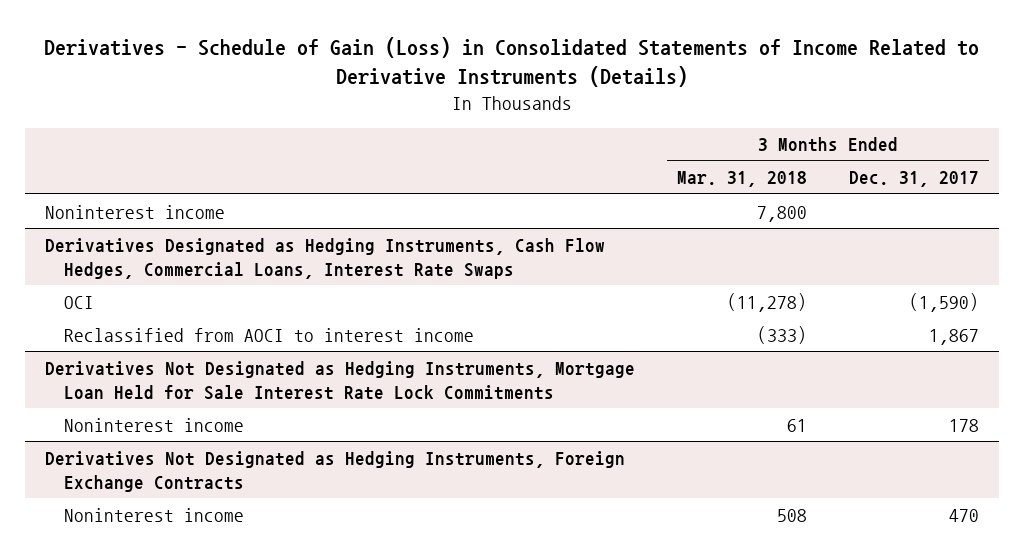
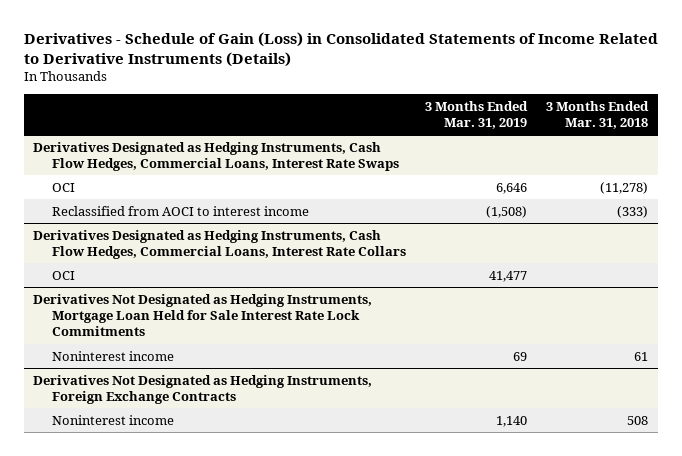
- | 3 Months Ended Mar. 31, 2018 | 3 Months Ended Dec. 31, 2017
+ | 3 Months Ended Mar. 31, 2019 | 3 Months Ended Mar. 31, 2018
- Noninterest income | 7,800 |
+ Derivatives Designated as Hedging Instruments, Cash Flow Hedges, Commercial Loans, Interest Rate Collars
+ OCI | 41,477 |

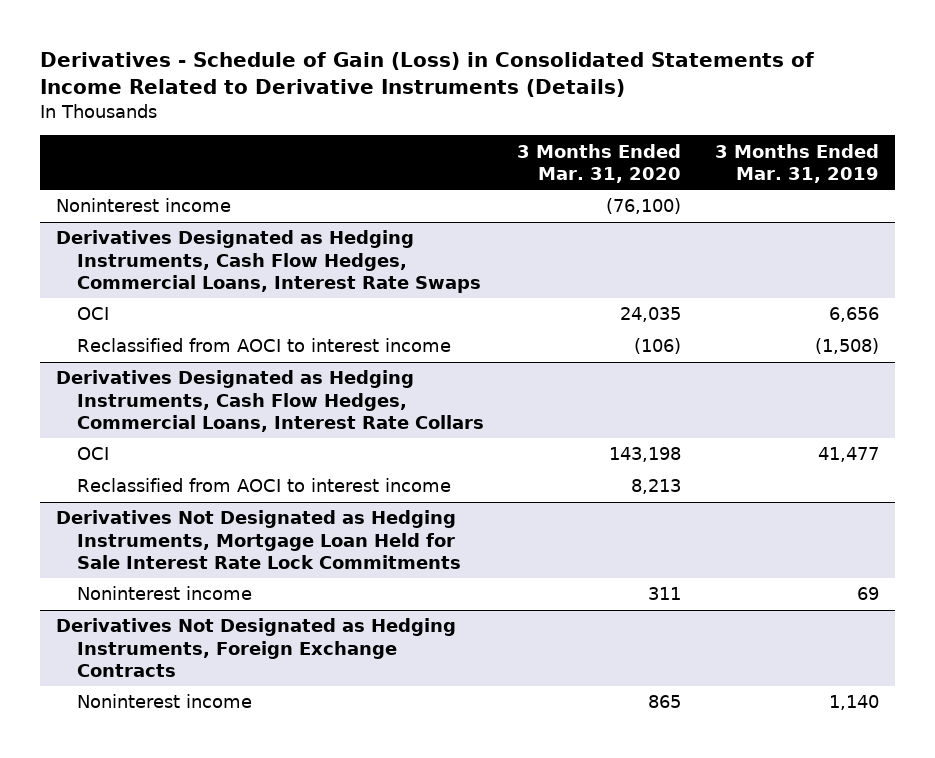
- | 3 Months Ended Mar. 31, 2019 | 3 Months Ended Mar. 31, 2018
+ | 3 Months Ended Mar. 31, 2020 | 3 Months Ended Mar. 31, 2019
+ Noninterest income | (76,100) |
@ Derivatives Designated as Hedging Instruments, Cash Flow Hedges, Commercial Loans, Interest Rate Swaps
- OCI | 6,646 | (11,278)
+ OCI | 24,035 | 6,656
@ Derivatives Designated as Hedging Instruments, Cash Flow Hedges, Commercial Loans, Interest Rate Collars
+ Reclassified from AOCI to interest income | 8,213 |

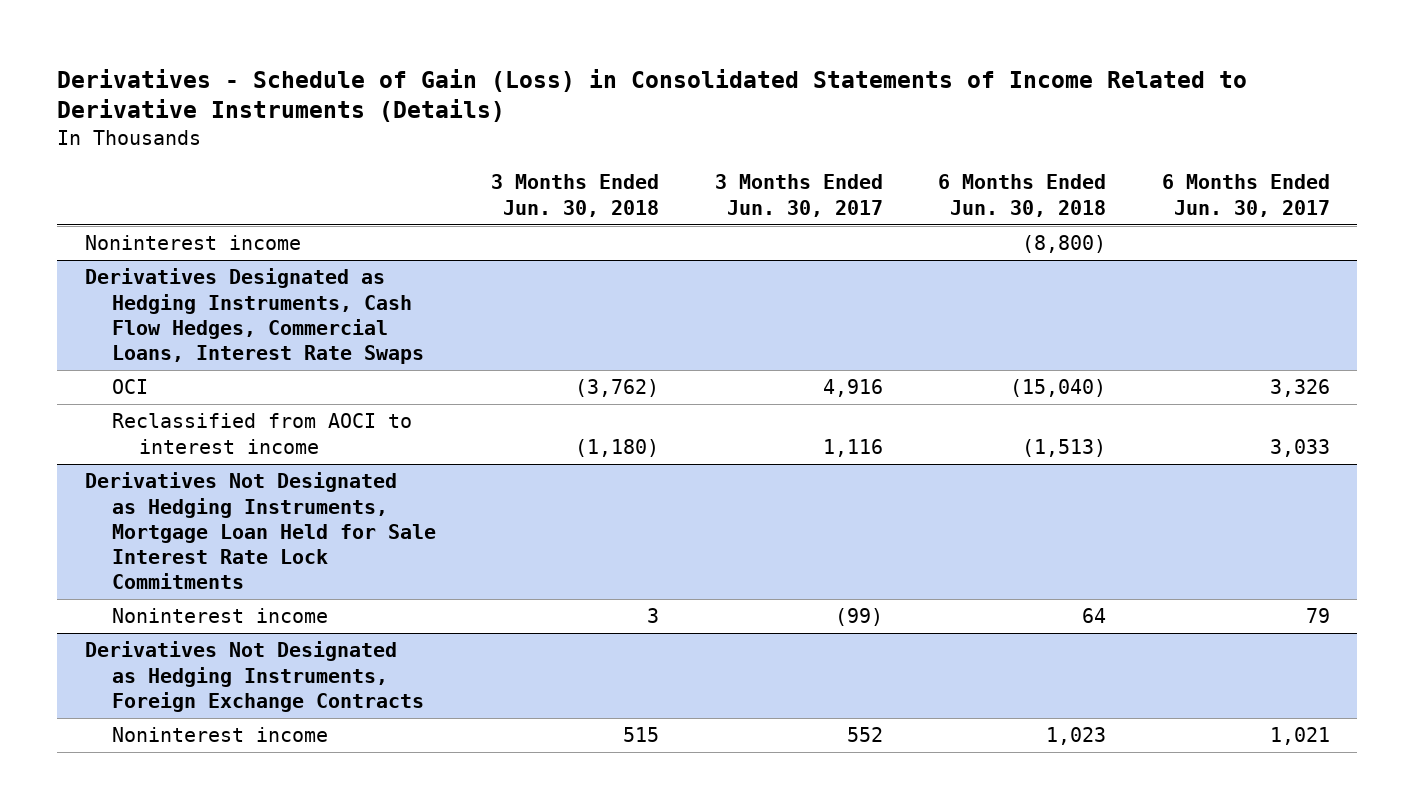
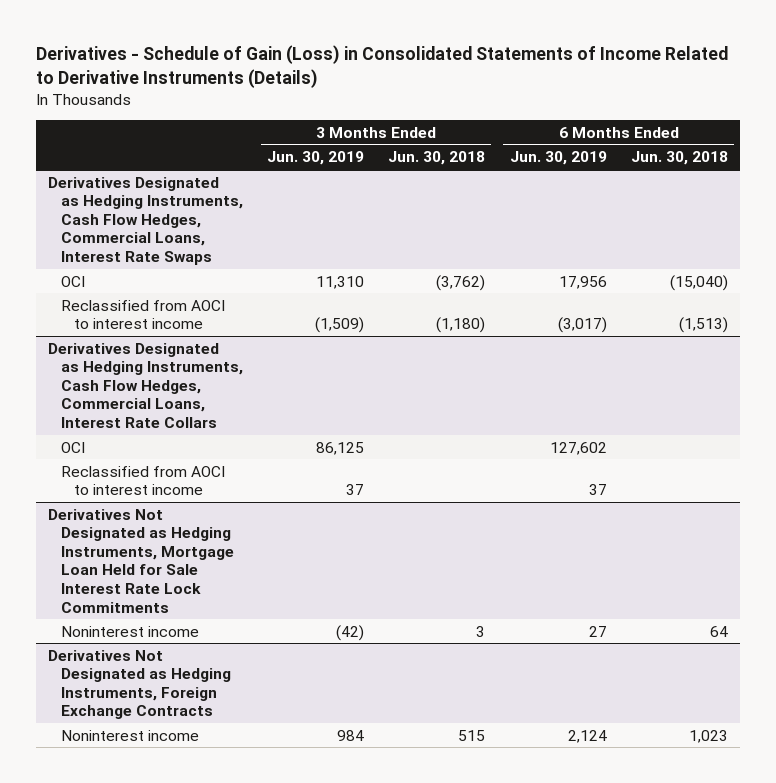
- | 3 Months Ended Jun. 30, 2018 | 3 Months Ended Jun. 30, 2017 | 6 Months Ended Jun. 30, 2018 | 6 Months Ended Jun. 30, 2017
+ | 3 Months Ended Jun. 30, 2019 | 3 Months Ended Jun. 30, 2018 | 6 Months Ended Jun. 30, 2019 | 6 Months Ended Jun. 30, 2018
- Noninterest income | | | (8,800) |
+ Derivatives Designated as Hedging Instruments, Cash Flow Hedges, Commercial Loans, Interest Rate Collars
+ OCI | 86,125 | | 127,602 |
+ Reclassified from AOCI to interest income | 37 | | 37 |

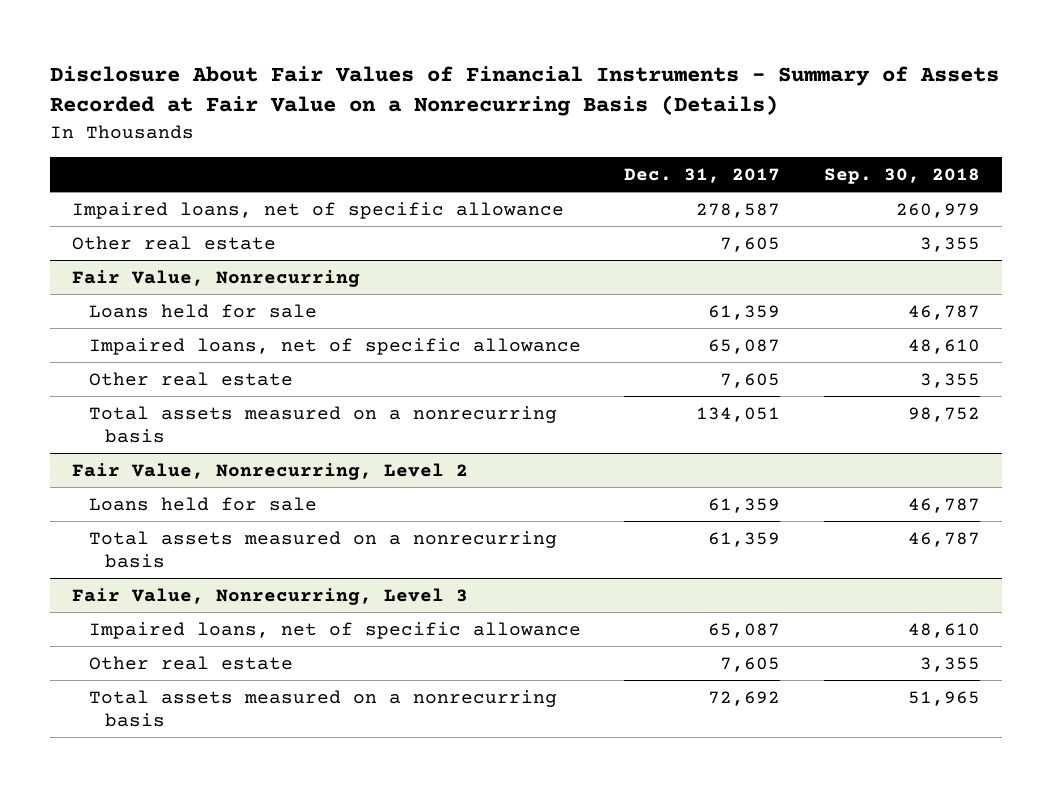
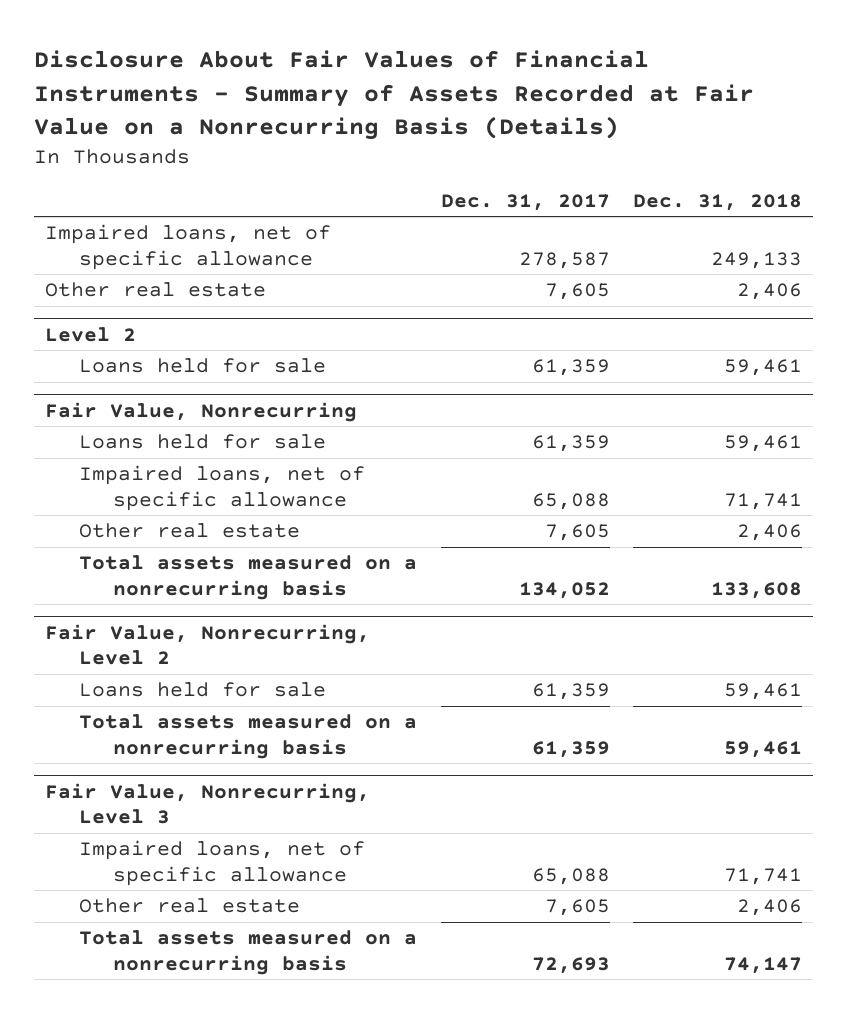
- | Dec. 31, 2017 | Sep. 30, 2018
+ | Dec. 31, 2017 | Dec. 31, 2018
+ Level 2
+ Loans held for sale | 61,359 | 59,461
@ Fair Value, Nonrecurring
- Impaired loans, net of specific allowance | 65,087 | 48,610
+ Impaired loans, net of specific allowance | 65,088 | 71,741
- Total assets measured on a nonrecurring basis | 134,051 | 98,752
+ Total assets measured on a nonrecurring basis | 134,052 | 133,608
@ Fair Value, Nonrecurring, Level 3
- Impaired loans, net of specific allowance | 65,087 | 48,610
+ Impaired loans, net of specific allowance | 65,088 | 71,741
- Total assets measured on a nonrecurring basis | 72,692 | 51,965
+ Total assets measured on a nonrecurring basis | 72,693 | 74,147

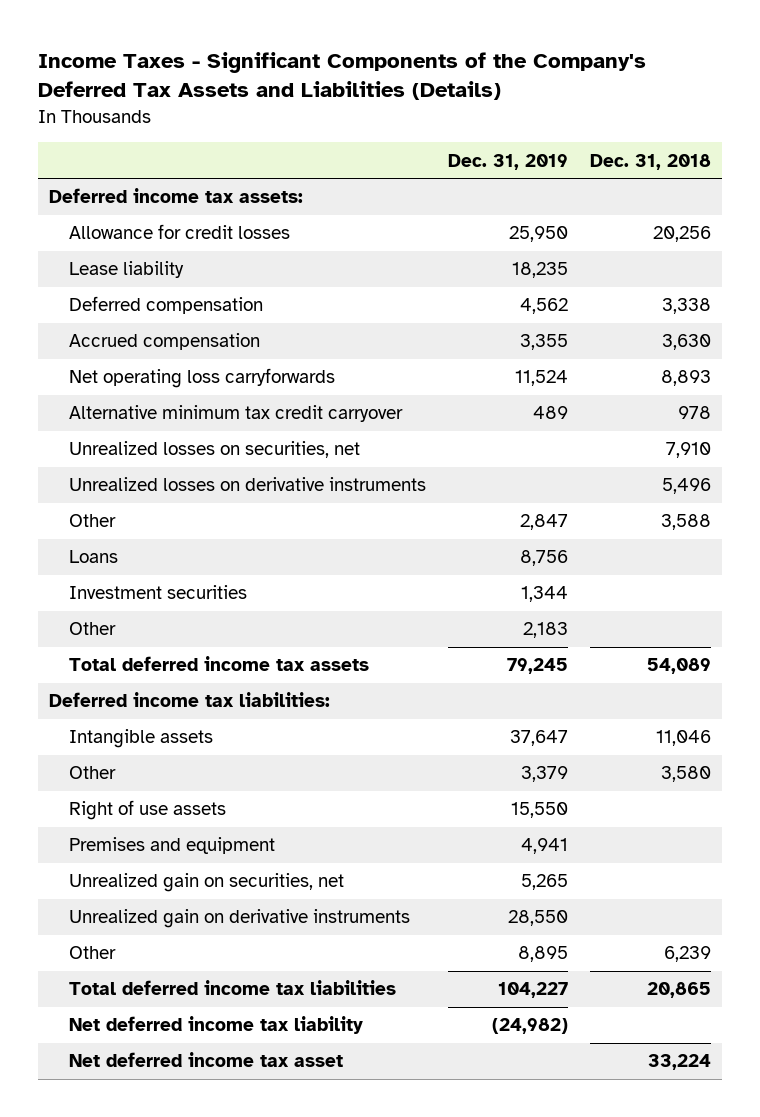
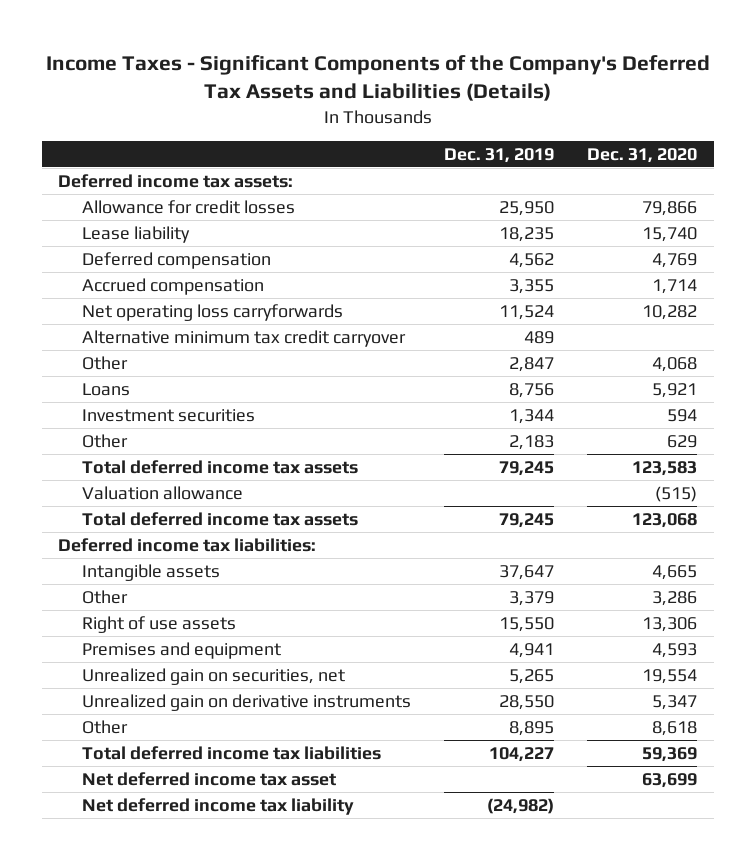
- | Dec. 31, 2019 | Dec. 31, 2018
+ | Dec. 31, 2019 | Dec. 31, 2020
- Unrealized losses on securities, net | | 7,910
- Unrealized losses on derivative instruments | | 5,496
+ Valuation allowance | | (515)
+ Total deferred income tax assets | 79,245 | 123,068
moved down: Net deferred income tax liability | (24,982) |

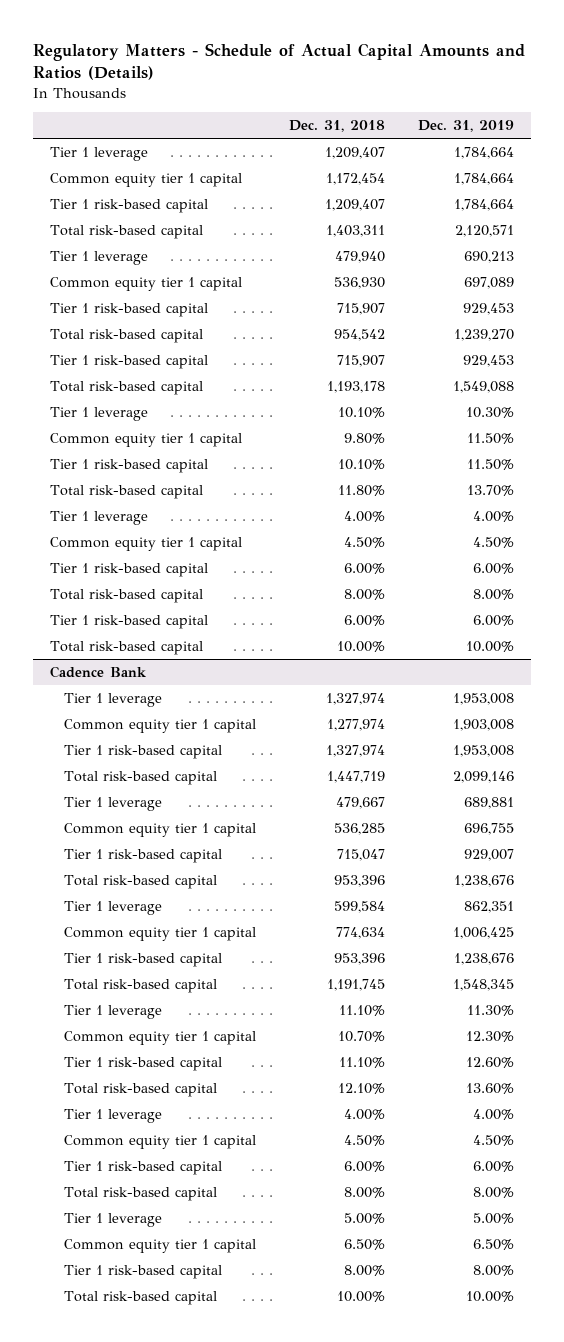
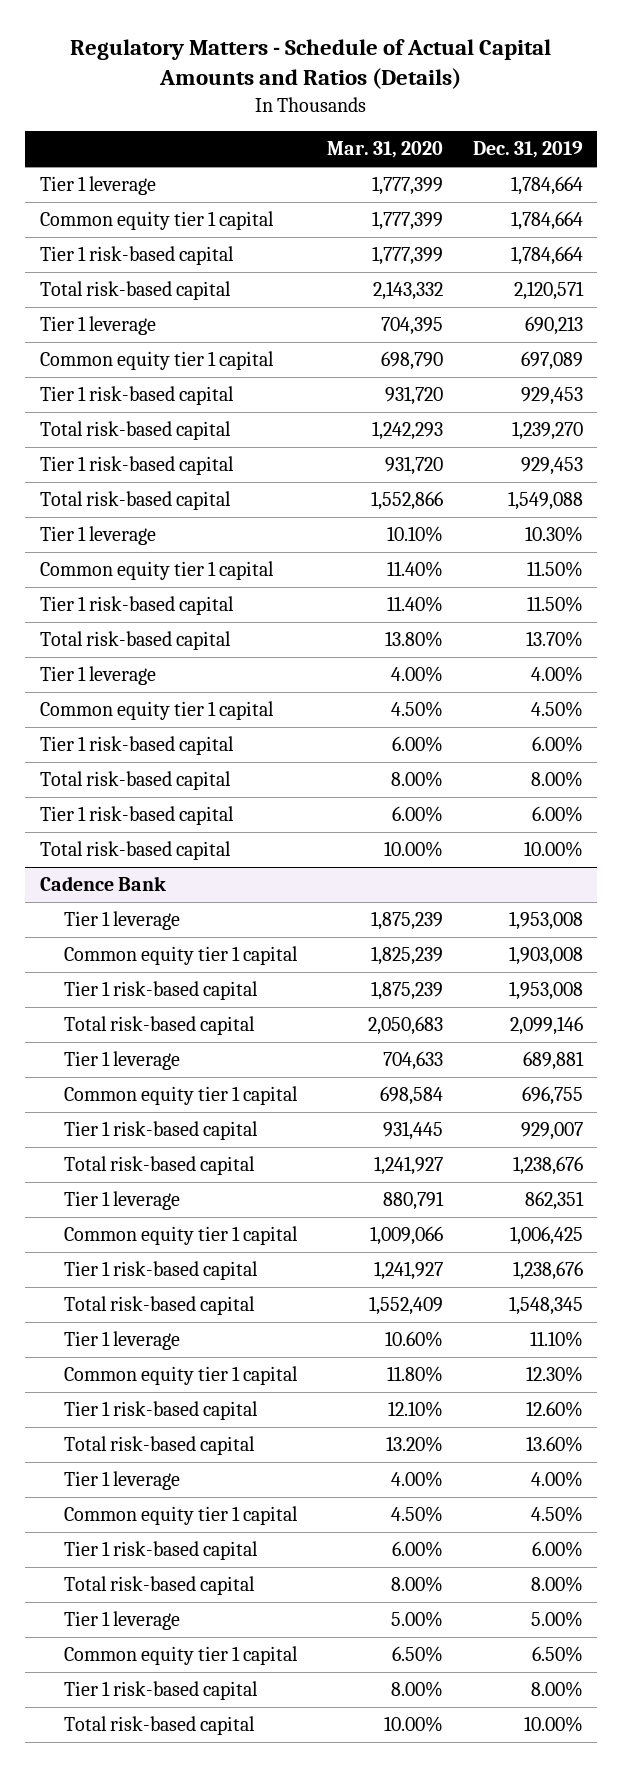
- | Dec. 31, 2018 | Dec. 31, 2019
+ | Mar. 31, 2020 | Dec. 31, 2019
@ Cadence Bank
- Tier 1 leverage | 11.10% | 11.30%
+ Tier 1 leverage | 10.60% | 11.10%

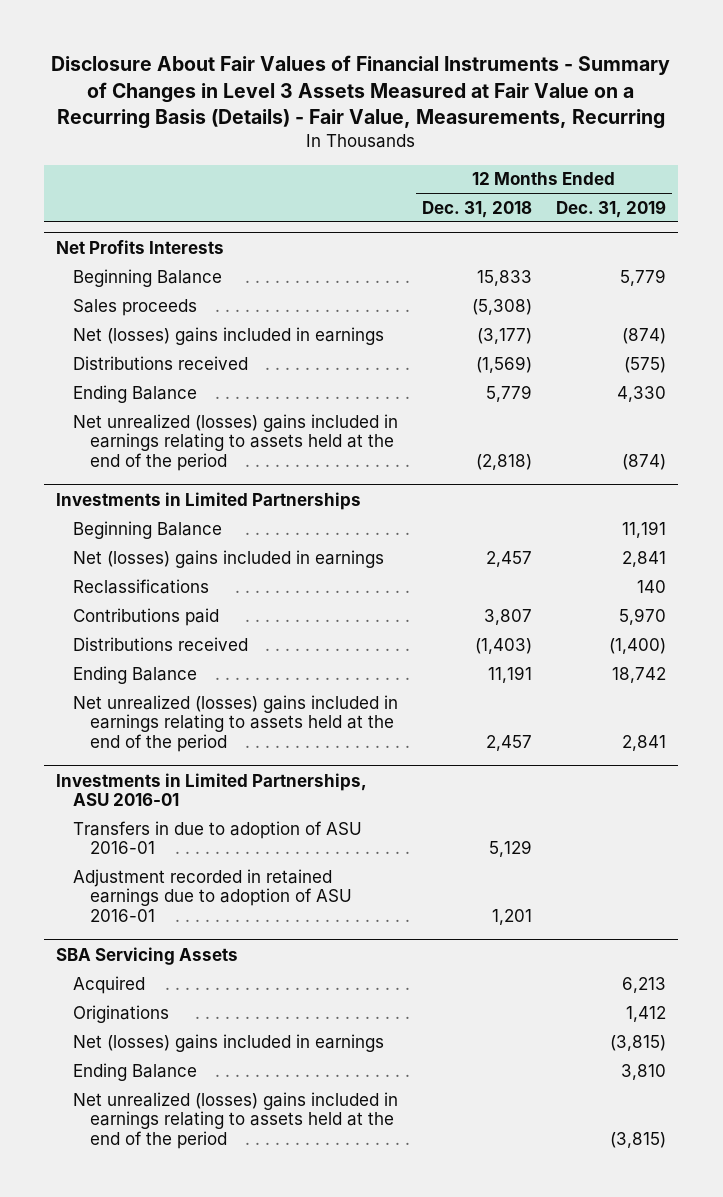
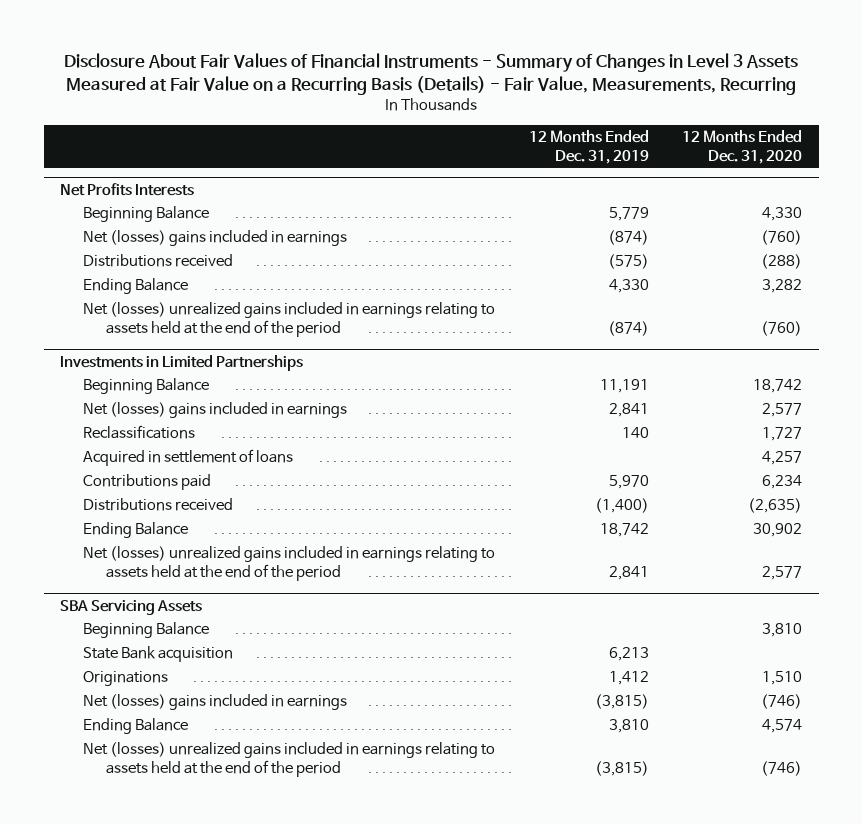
- | 12 Months Ended Dec. 31, 2018 | 12 Months Ended Dec. 31, 2019
+ | 12 Months Ended Dec. 31, 2019 | 12 Months Ended Dec. 31, 2020
@ Net Profits Interests
- Sales proceeds | (5,308) |
- Net unrealized (losses) gains included in earnings relating to assets held at the end of the period | (2,818) | (874)
+ Net (losses) unrealized gains included in earnings relating to assets held at the end of the period | (874) | (760)
@ Investments in Limited Partnerships
+ Acquired in settlement of loans | | 4,257
- Net unrealized (losses) gains included in earnings relating to assets held at the end of the period | 2,457 | 2,841
- Investments in Limited Partnerships, ASU 2016-01
- Transfers in due to adoption of ASU 2016-01 | 5,129 |
- Adjustment recorded in retained earnings due to adoption of ASU 2016-01 | 1,201 |
@ Investments in Limited Partnerships
+ Net (losses) unrealized gains included in earnings relating to assets held at the end of the period | 2,841 | 2,577
@ SBA Servicing Assets
- Acquired | | 6,213
+ Beginning Balance | | 3,810
+ State Bank acquisition | 6,213 |
- Net unrealized (losses) gains included in earnings relating to assets held at the end of the period | | (3,815)
+ Net (losses) unrealized gains included in earnings relating to assets held at the end of the period | (3,815) | (746)

